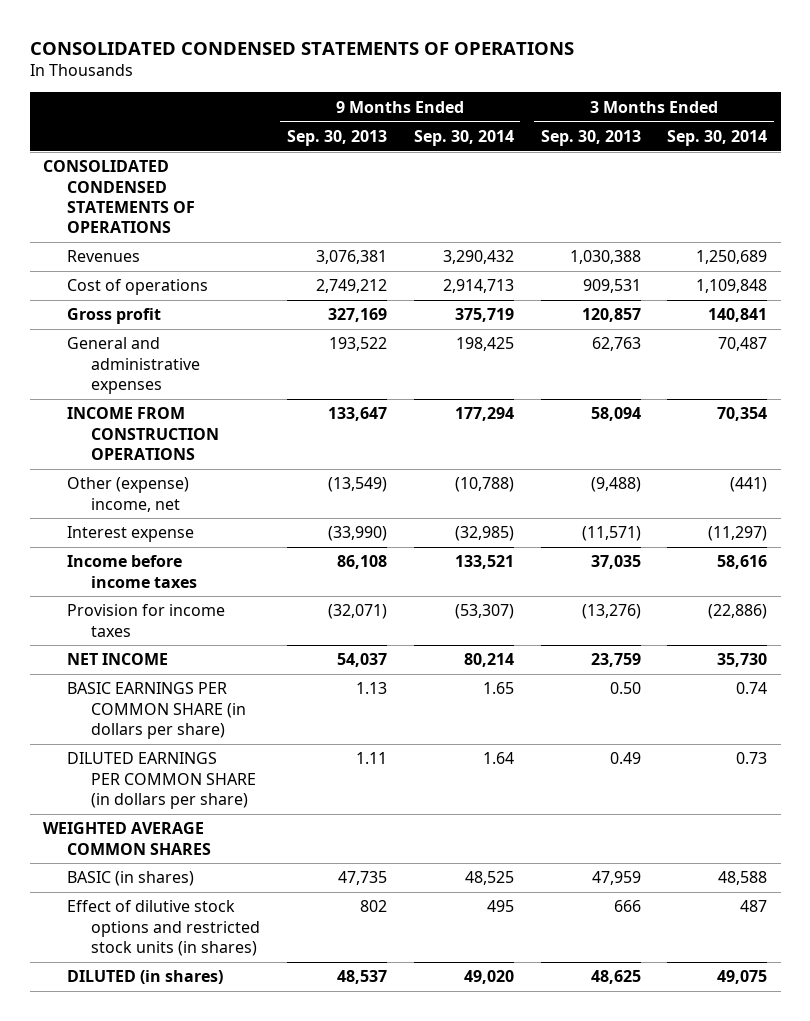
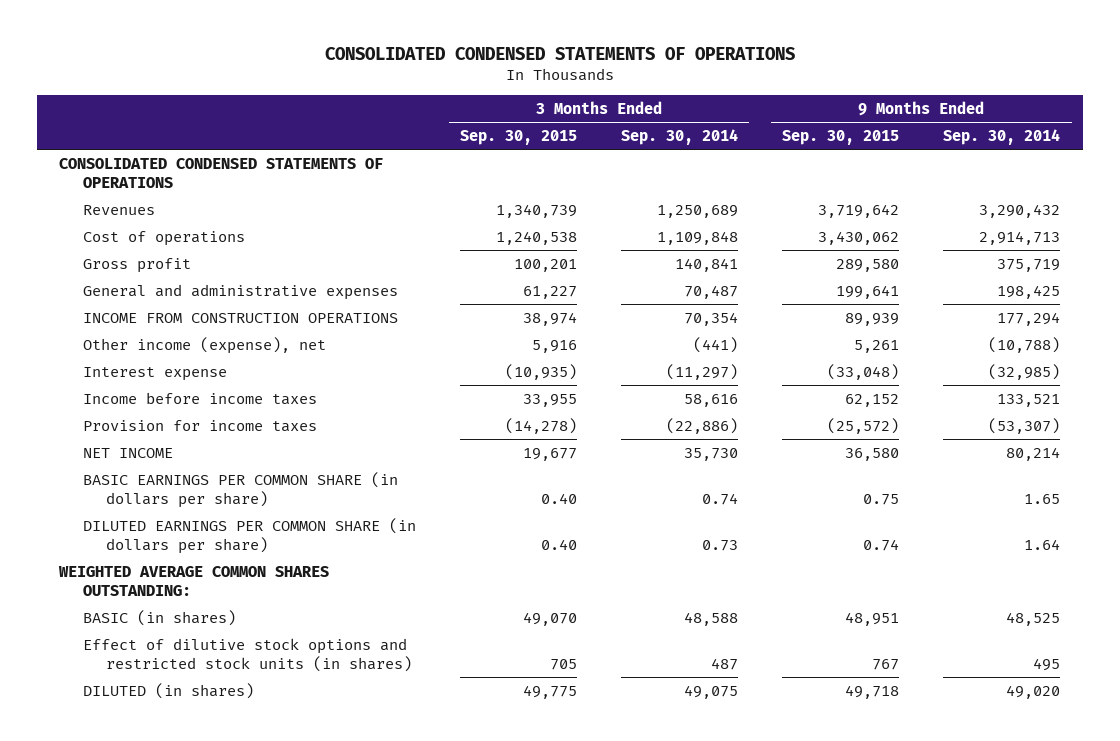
- | 9 Months Ended Sep. 30, 2013 | 9 Months Ended Sep. 30, 2014 | 3 Months Ended Sep. 30, 2013 | 3 Months Ended Sep. 30, 2014
+ | 3 Months Ended Sep. 30, 2015 | 3 Months Ended Sep. 30, 2014 | 9 Months Ended Sep. 30, 2015 | 9 Months Ended Sep. 30, 2014
- Other (expense) income, net | (13,549) | (10,788) | (9,488) | (441)
+ Other income (expense), net | 5,916 | (441) | 5,261 | (10,788)
- WEIGHTED AVERAGE COMMON SHARES
+ WEIGHTED AVERAGE COMMON SHARES OUTSTANDING:

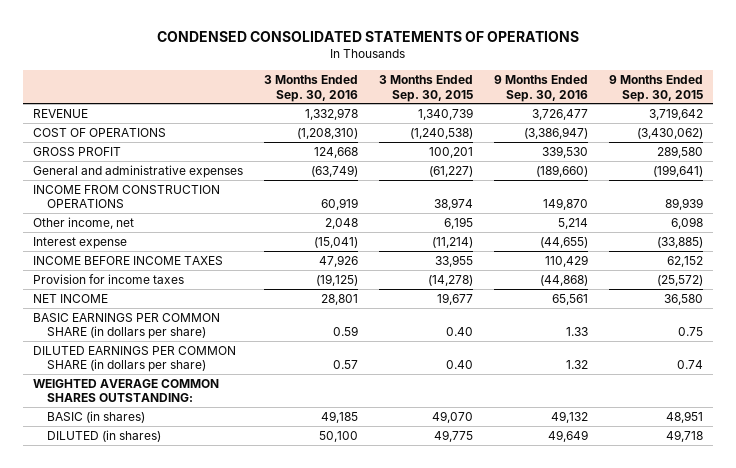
- CONSOLIDATED CONDENSED STATEMENTS OF OPERATIONS
+ CONDENSED CONSOLIDATED STATEMENTS OF OPERATIONS
- | 3 Months Ended Sep. 30, 2015 | 3 Months Ended Sep. 30, 2014 | 9 Months Ended Sep. 30, 2015 | 9 Months Ended Sep. 30, 2014
+ | 3 Months Ended Sep. 30, 2016 | 3 Months Ended Sep. 30, 2015 | 9 Months Ended Sep. 30, 2016 | 9 Months Ended Sep. 30, 2015
- CONSOLIDATED CONDENSED STATEMENTS OF OPERATIONS
- Revenues | 1,340,739 | 1,250,689 | 3,719,642 | 3,290,432
- Cost of operations | 1,240,538 | 1,109,848 | 3,430,062 | 2,914,713
- Gross profit | 100,201 | 140,841 | 289,580 | 375,719
- General and administrative expenses | 61,227 | 70,487 | 199,641 | 198,425
+ REVENUE | 1,332,978 | 1,340,739 | 3,726,477 | 3,719,642
+ COST OF OPERATIONS | (1,208,310) | (1,240,538) | (3,386,947) | (3,430,062)
+ GROSS PROFIT | 124,668 | 100,201 | 339,530 | 289,580
+ General and administrative expenses | (63,749) | (61,227) | (189,660) | (199,641)
- Other income (expense), net | 5,916 | (441) | 5,261 | (10,788)
- Interest expense | (10,935) | (11,297) | (33,048) | (32,985)
- Income before income taxes | 33,955 | 58,616 | 62,152 | 133,521
+ Other income, net | 2,048 | 6,195 | 5,214 | 6,098
+ Interest expense | (15,041) | (11,214) | (44,655) | (33,885)
+ INCOME BEFORE INCOME TAXES | 47,926 | 33,955 | 110,429 | 62,152
- Effect of dilutive stock options and restricted stock units (in shares) | 705 | 487 | 767 | 495

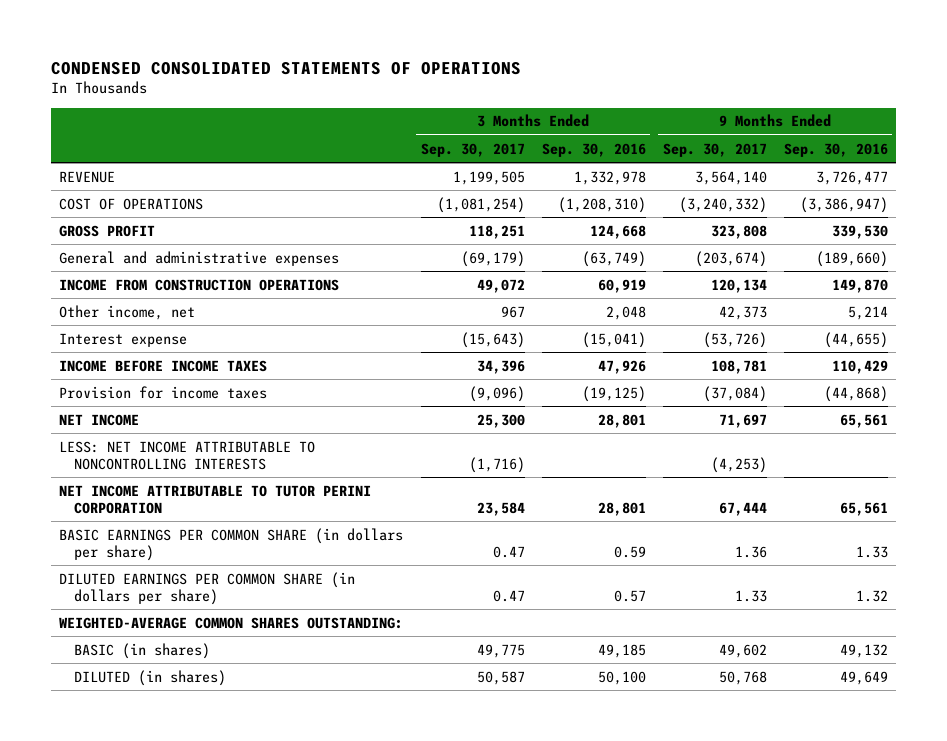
- | 3 Months Ended Sep. 30, 2016 | 3 Months Ended Sep. 30, 2015 | 9 Months Ended Sep. 30, 2016 | 9 Months Ended Sep. 30, 2015
+ | 3 Months Ended Sep. 30, 2017 | 3 Months Ended Sep. 30, 2016 | 9 Months Ended Sep. 30, 2017 | 9 Months Ended Sep. 30, 2016
+ LESS: NET INCOME ATTRIBUTABLE TO NONCONTROLLING INTERESTS | (1,716) | | (4,253) |
+ NET INCOME ATTRIBUTABLE TO TUTOR PERINI CORPORATION | 23,584 | 28,801 | 67,444 | 65,561
- WEIGHTED AVERAGE COMMON SHARES OUTSTANDING:
+ WEIGHTED-AVERAGE COMMON SHARES OUTSTANDING:

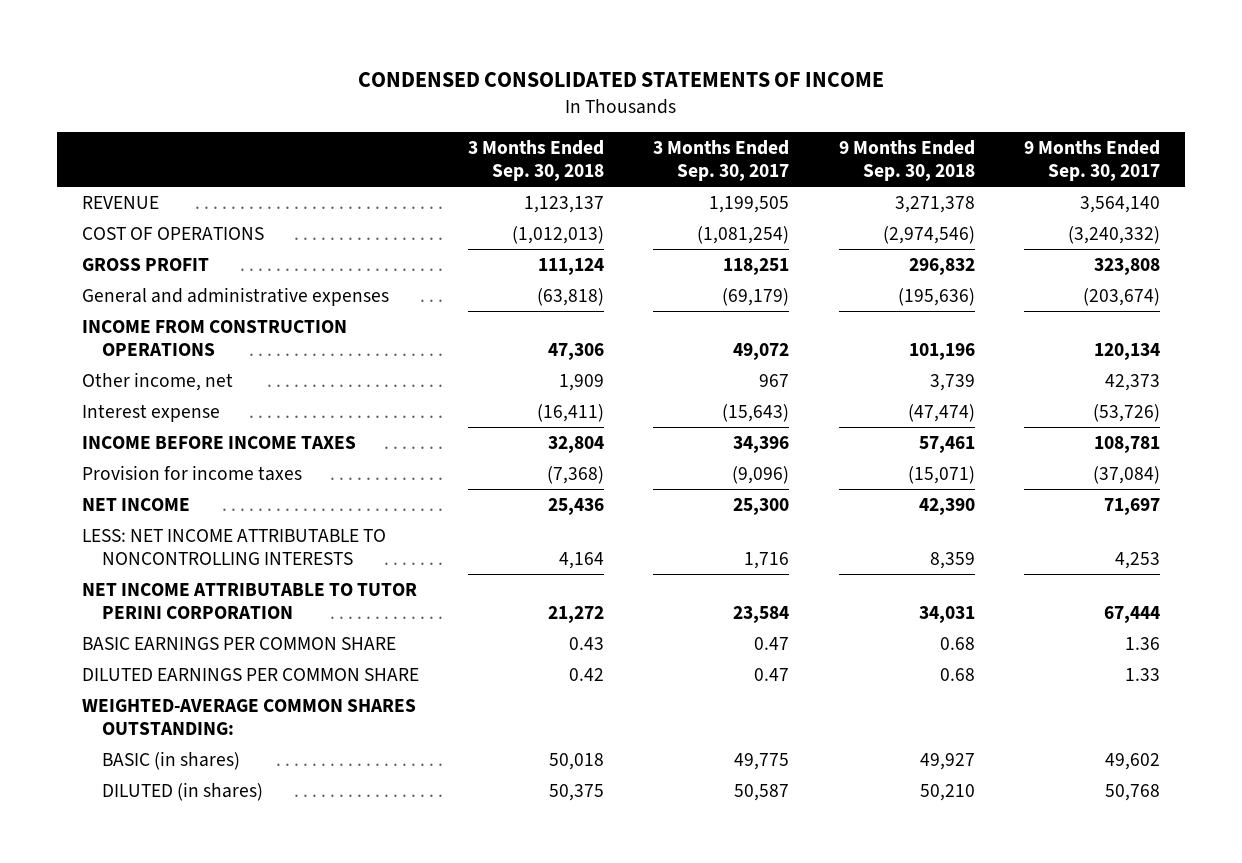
- CONDENSED CONSOLIDATED STATEMENTS OF OPERATIONS
+ CONDENSED CONSOLIDATED STATEMENTS OF INCOME
- | 3 Months Ended Sep. 30, 2017 | 3 Months Ended Sep. 30, 2016 | 9 Months Ended Sep. 30, 2017 | 9 Months Ended Sep. 30, 2016
+ | 3 Months Ended Sep. 30, 2018 | 3 Months Ended Sep. 30, 2017 | 9 Months Ended Sep. 30, 2018 | 9 Months Ended Sep. 30, 2017
- LESS: NET INCOME ATTRIBUTABLE TO NONCONTROLLING INTERESTS | (1,716) | | (4,253) |
+ LESS: NET INCOME ATTRIBUTABLE TO NONCONTROLLING INTERESTS | 4,164 | 1,716 | 8,359 | 4,253
- BASIC EARNINGS PER COMMON SHARE (in dollars per share) | 0.47 | 0.59 | 1.36 | 1.33
- DILUTED EARNINGS PER COMMON SHARE (in dollars per share) | 0.47 | 0.57 | 1.33 | 1.32
+ BASIC EARNINGS PER COMMON SHARE | 0.43 | 0.47 | 0.68 | 1.36
+ DILUTED EARNINGS PER COMMON SHARE | 0.42 | 0.47 | 0.68 | 1.33

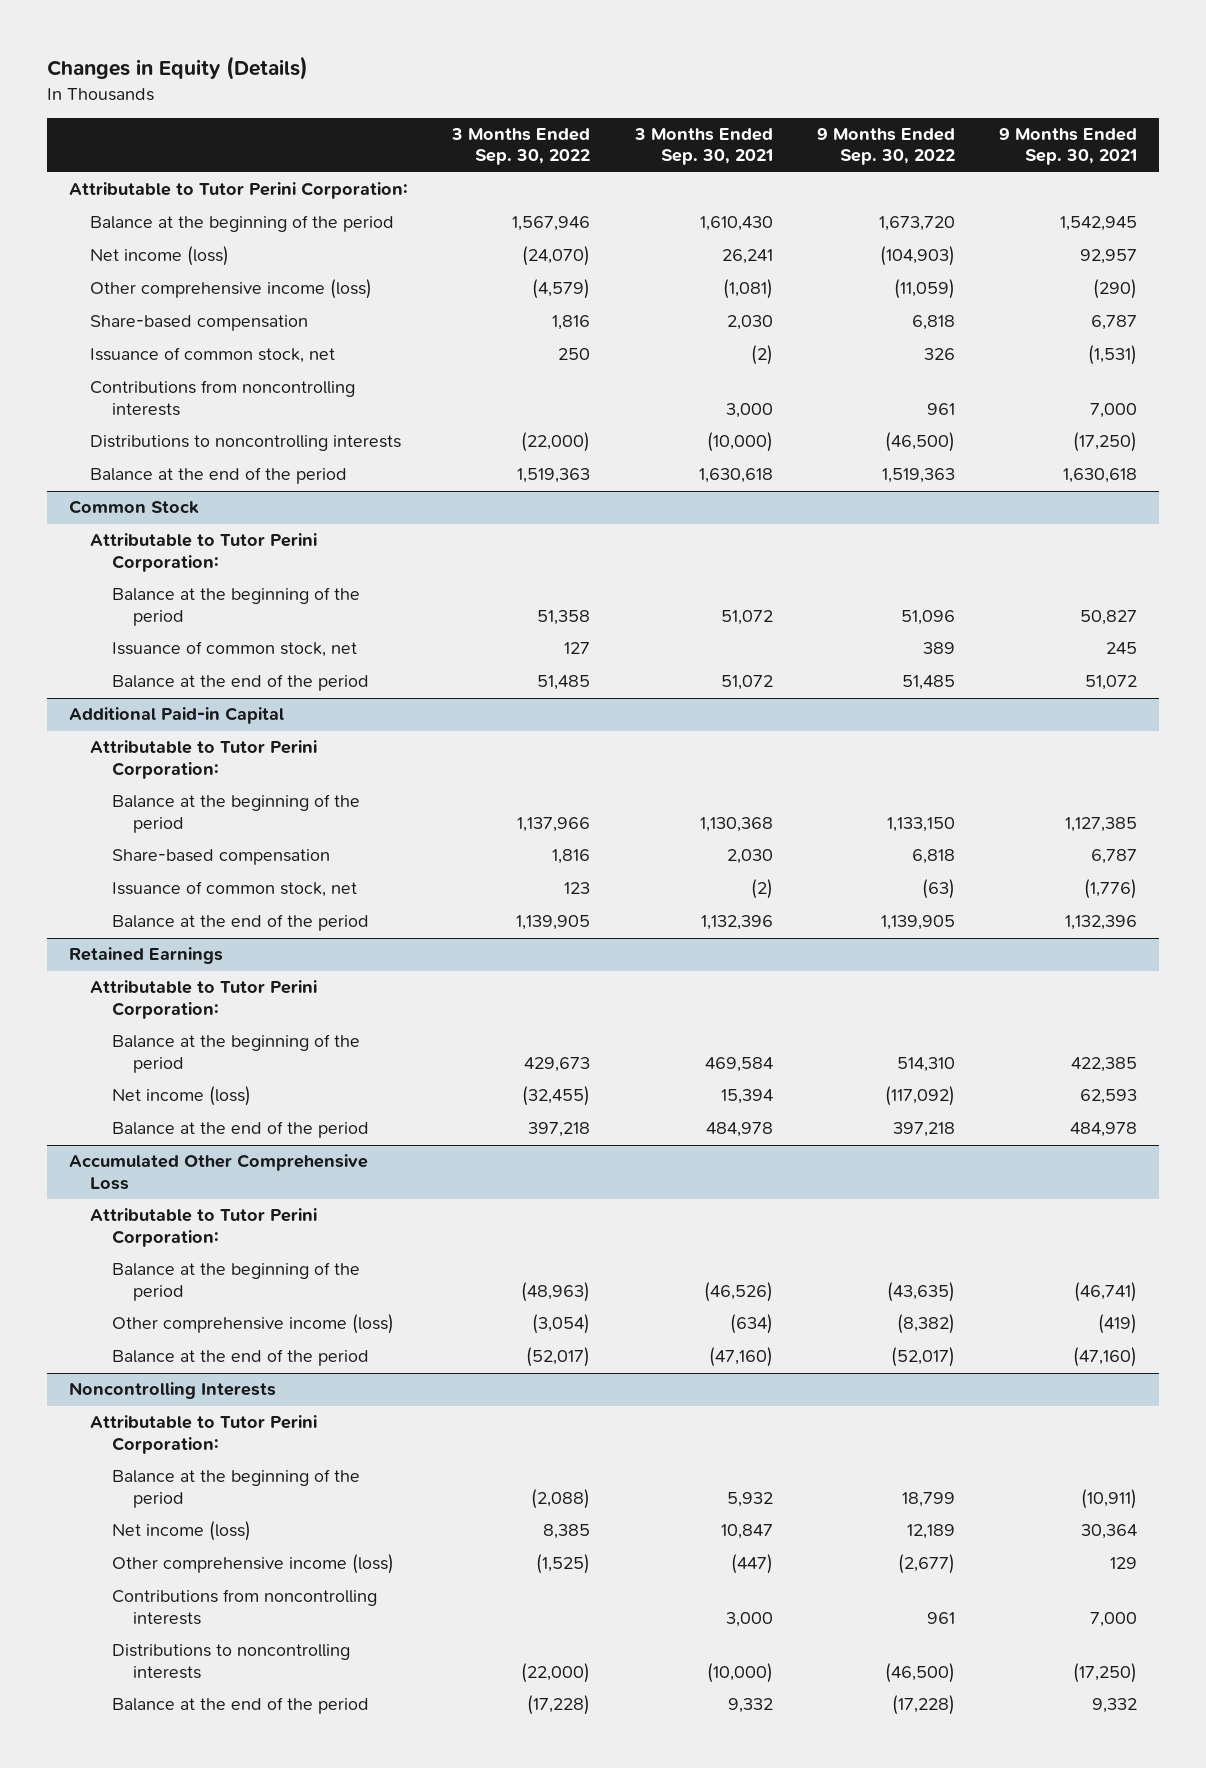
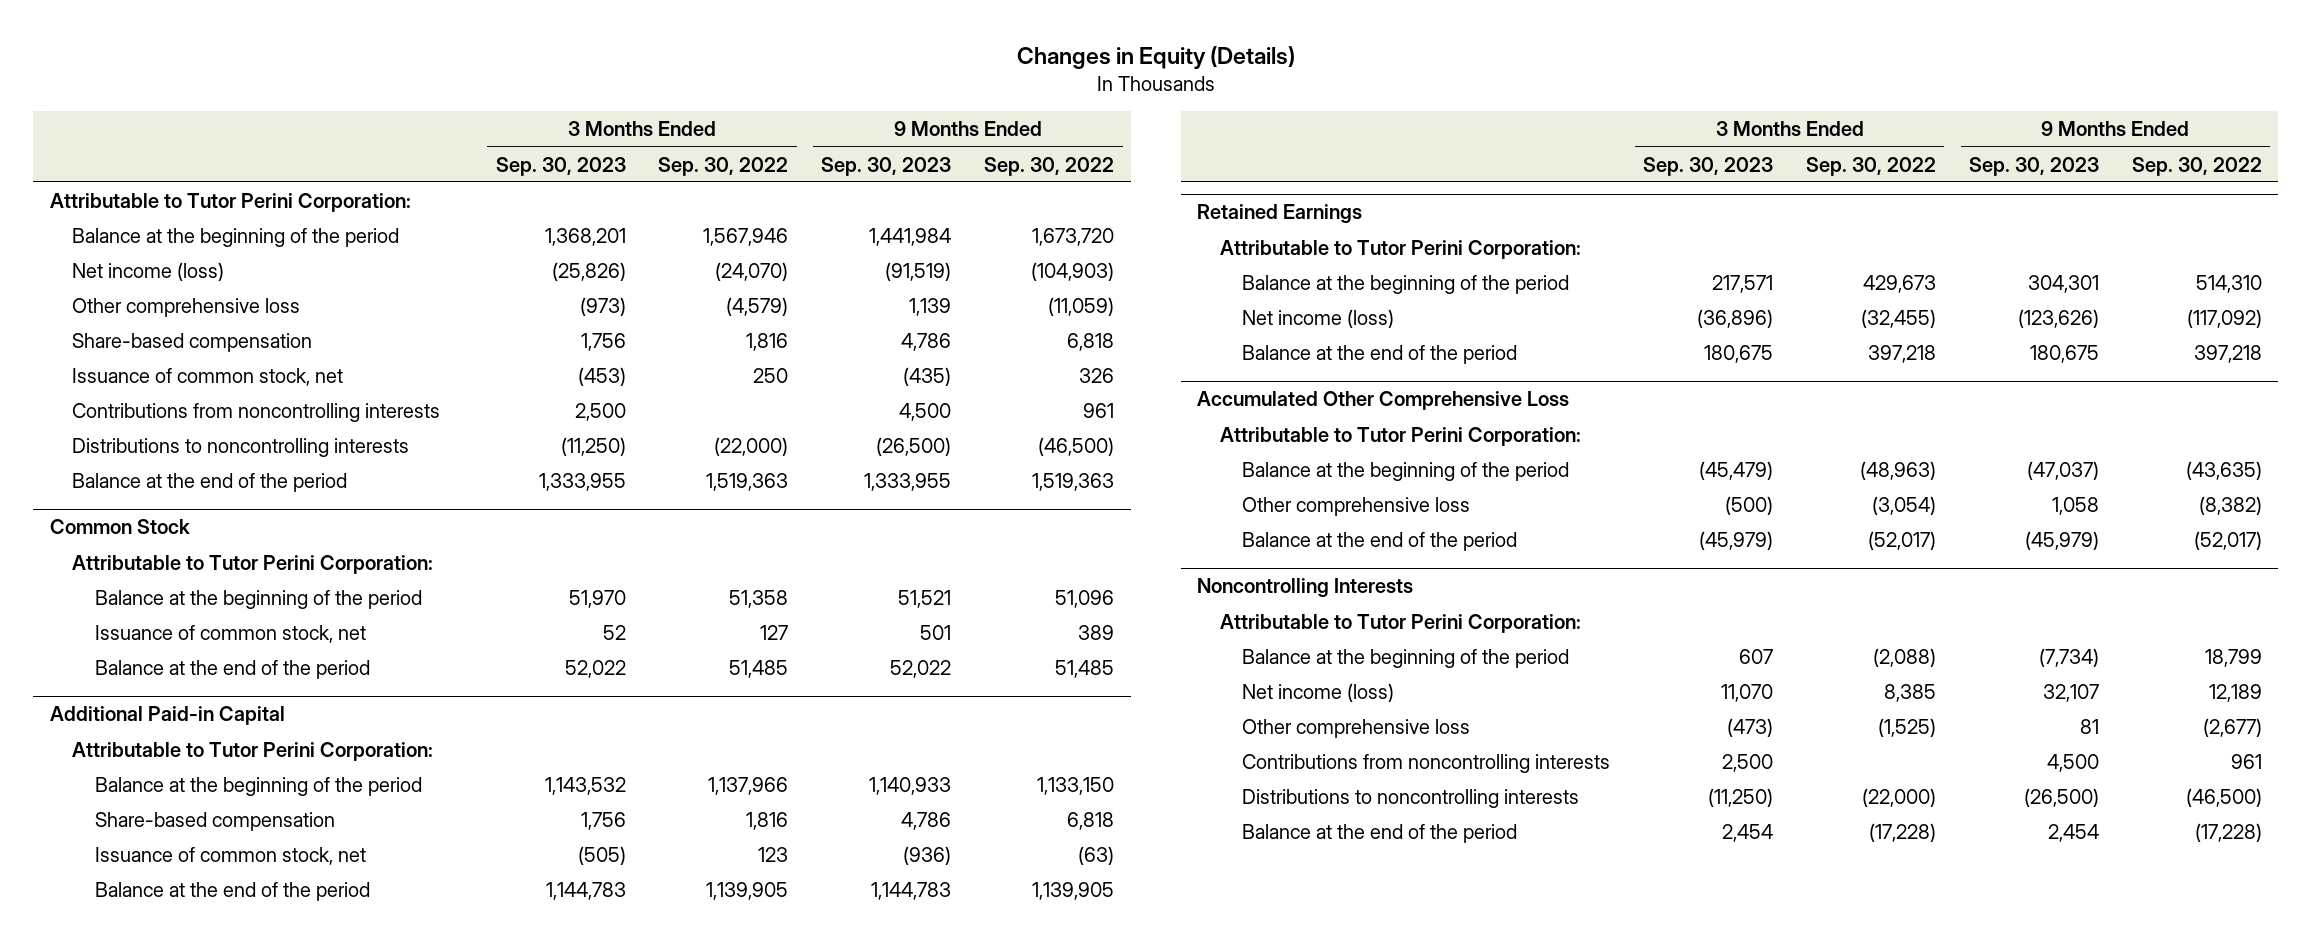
- | 3 Months Ended Sep. 30, 2022 | 3 Months Ended Sep. 30, 2021 | 9 Months Ended Sep. 30, 2022 | 9 Months Ended Sep. 30, 2021
+ | 3 Months Ended Sep. 30, 2023 | 3 Months Ended Sep. 30, 2022 | 9 Months Ended Sep. 30, 2023 | 9 Months Ended Sep. 30, 2022
- Other comprehensive income (loss) | (4,579) | (1,081) | (11,059) | (290)
+ Other comprehensive loss | (973) | (4,579) | 1,139 | (11,059)
@ Accumulated Other Comprehensive Loss
- Other comprehensive income (loss) | (3,054) | (634) | (8,382) | (419)
+ Other comprehensive loss | (500) | (3,054) | 1,058 | (8,382)
@ Noncontrolling Interests
- Other comprehensive income (loss) | (1,525) | (447) | (2,677) | 129
+ Other comprehensive loss | (473) | (1,525) | 81 | (2,677)

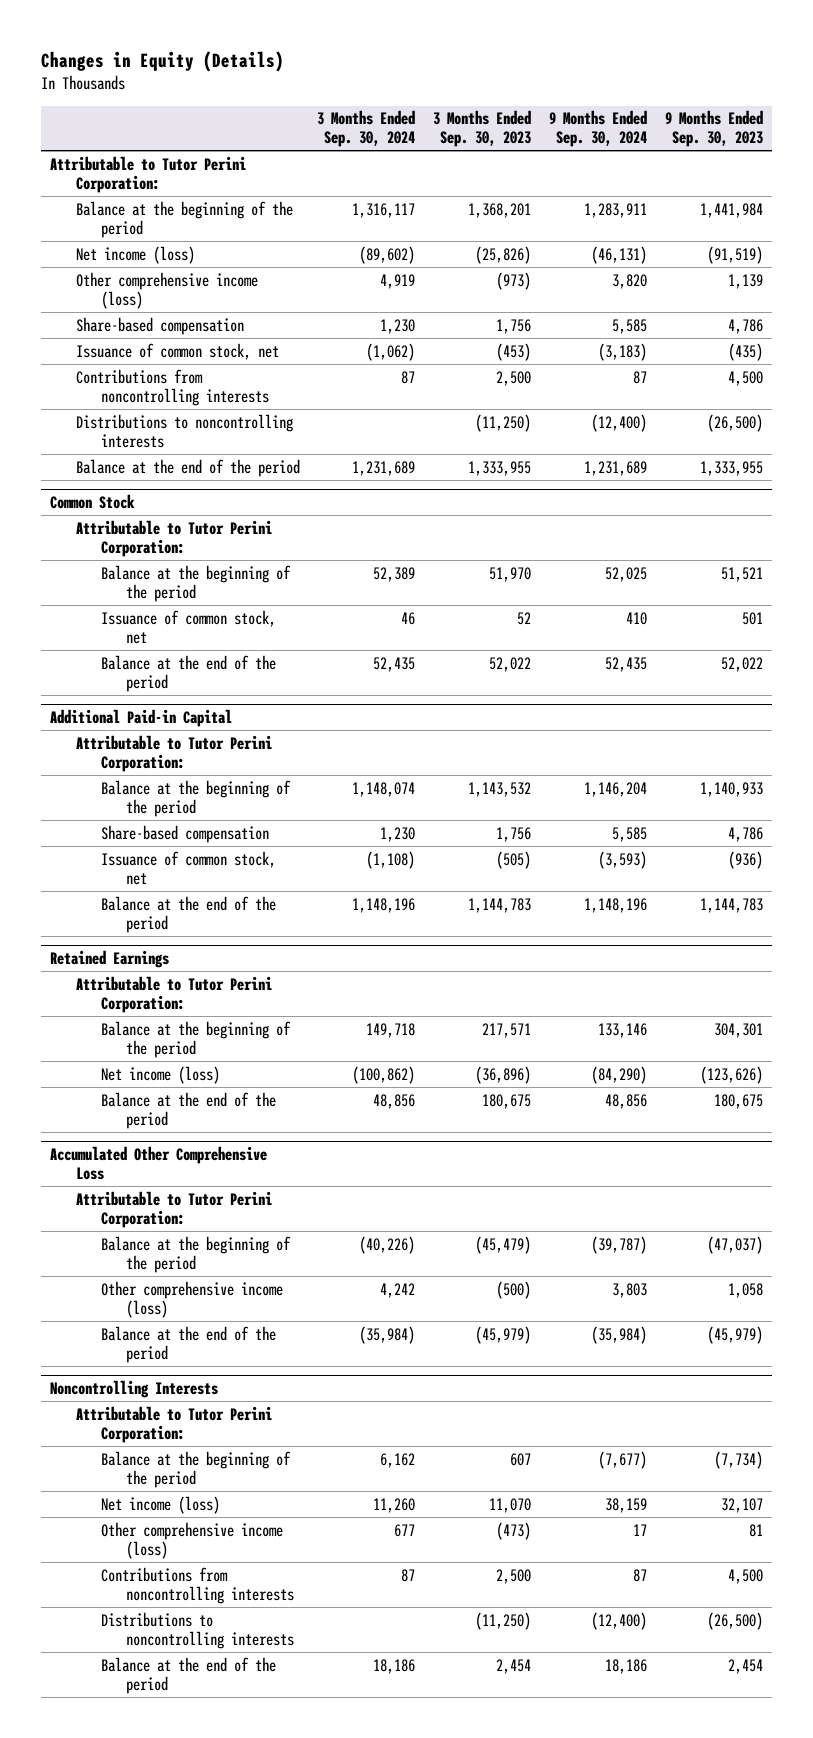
- | 3 Months Ended Sep. 30, 2023 | 3 Months Ended Sep. 30, 2022 | 9 Months Ended Sep. 30, 2023 | 9 Months Ended Sep. 30, 2022
+ | 3 Months Ended Sep. 30, 2024 | 3 Months Ended Sep. 30, 2023 | 9 Months Ended Sep. 30, 2024 | 9 Months Ended Sep. 30, 2023
- Other comprehensive loss | (973) | (4,579) | 1,139 | (11,059)
+ Other comprehensive income (loss) | 4,919 | (973) | 3,820 | 1,139
@ Accumulated Other Comprehensive Loss
- Other comprehensive loss | (500) | (3,054) | 1,058 | (8,382)
+ Other comprehensive income (loss) | 4,242 | (500) | 3,803 | 1,058
@ Noncontrolling Interests
- Other comprehensive loss | (473) | (1,525) | 81 | (2,677)
+ Other comprehensive income (loss) | 677 | (473) | 17 | 81

